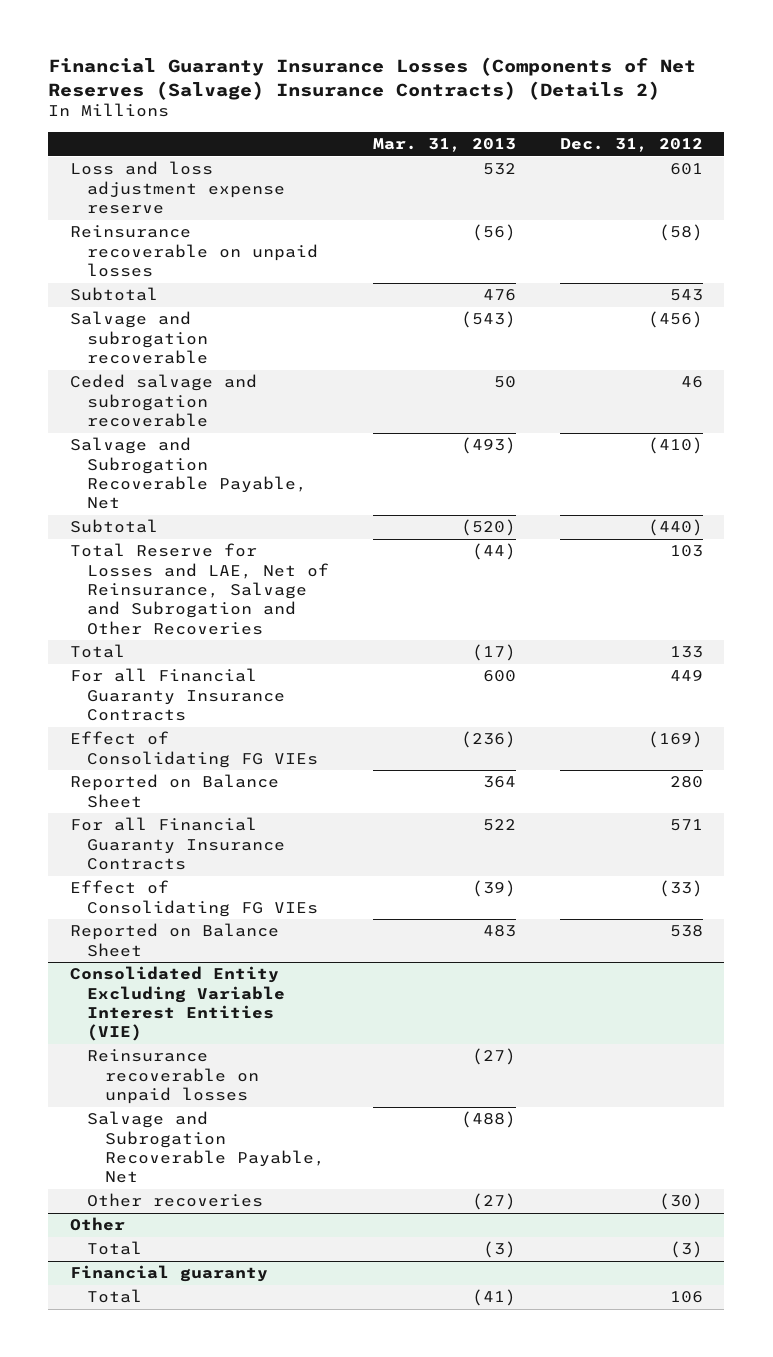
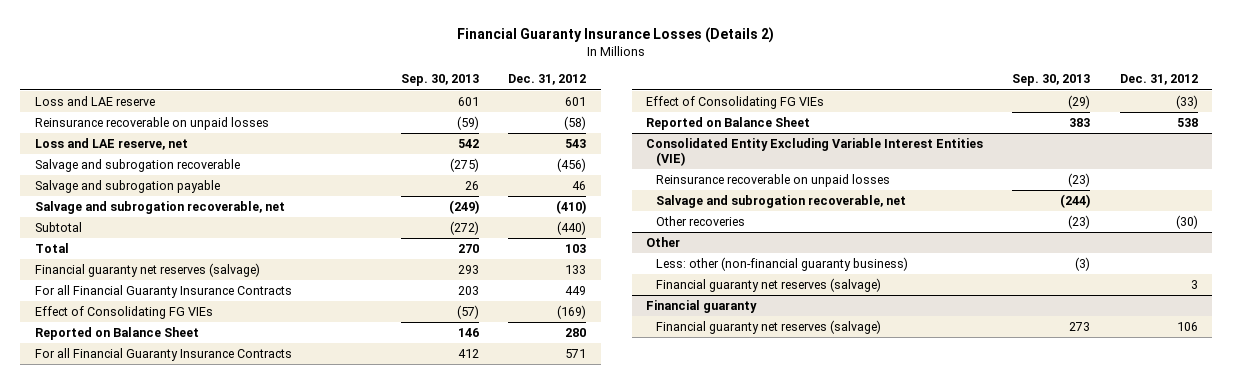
- Financial Guaranty Insurance Losses (Components of Net Reserves (Salvage) Insurance Contracts) (Details 2)
+ Financial Guaranty Insurance Losses (Details 2)
- | Mar. 31, 2013 | Dec. 31, 2012
+ | Sep. 30, 2013 | Dec. 31, 2012
- Loss and loss adjustment expense reserve | 532 | 601
+ Loss and LAE reserve | 601 | 601
- Subtotal | 476 | 543
+ Loss and LAE reserve, net | 542 | 543
- Ceded salvage and subrogation recoverable | 50 | 46
- Salvage and Subrogation Recoverable Payable, Net | (493) | (410)
+ Salvage and subrogation payable | 26 | 46
+ Salvage and subrogation recoverable, net | (249) | (410)
- Total Reserve for Losses and LAE, Net of Reinsurance, Salvage and Subrogation and Other Recoveries | (44) | 103
- Total | (17) | 133
+ Total | 270 | 103
+ Financial guaranty net reserves (salvage) | 293 | 133
@ Consolidated Entity Excluding Variable Interest Entities (VIE)
- Salvage and Subrogation Recoverable Payable, Net | (488) |
+ Salvage and subrogation recoverable, net | (244) |
@ Other
- Total | (3) | (3)
+ Less: other (non-financial guaranty business) | (3) |
+ Financial guaranty net reserves (salvage) | | 3
@ Financial guaranty
- Total | (41) | 106
+ Financial guaranty net reserves (salvage) | 273 | 106

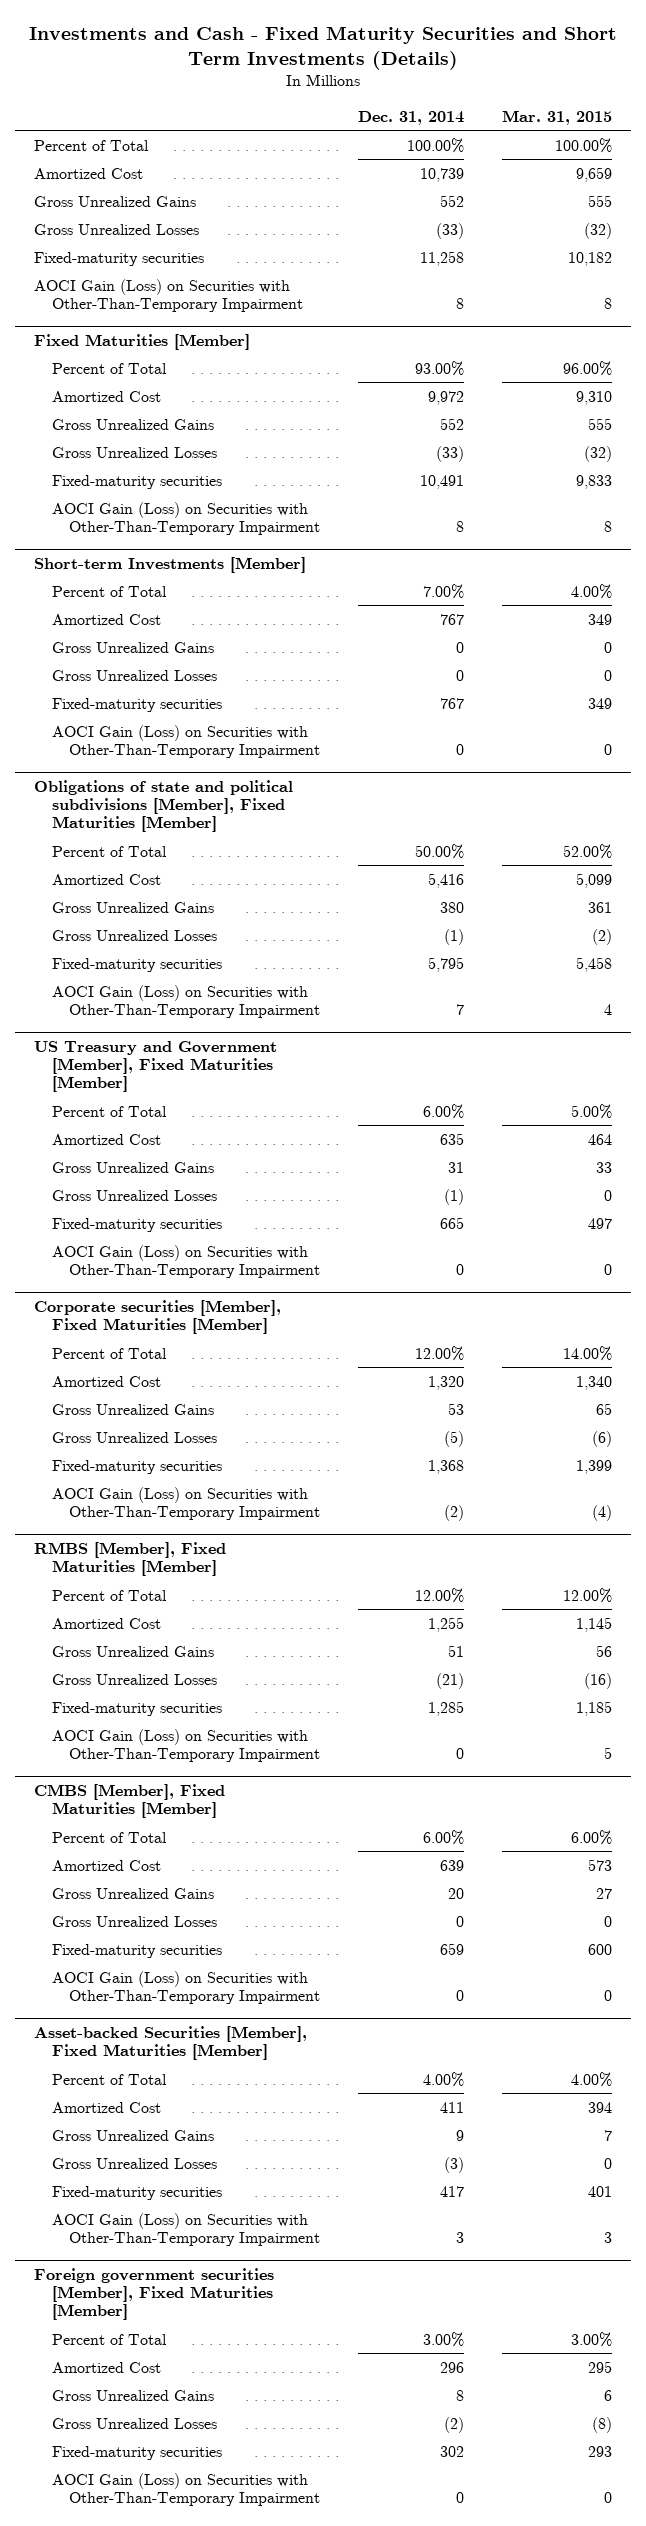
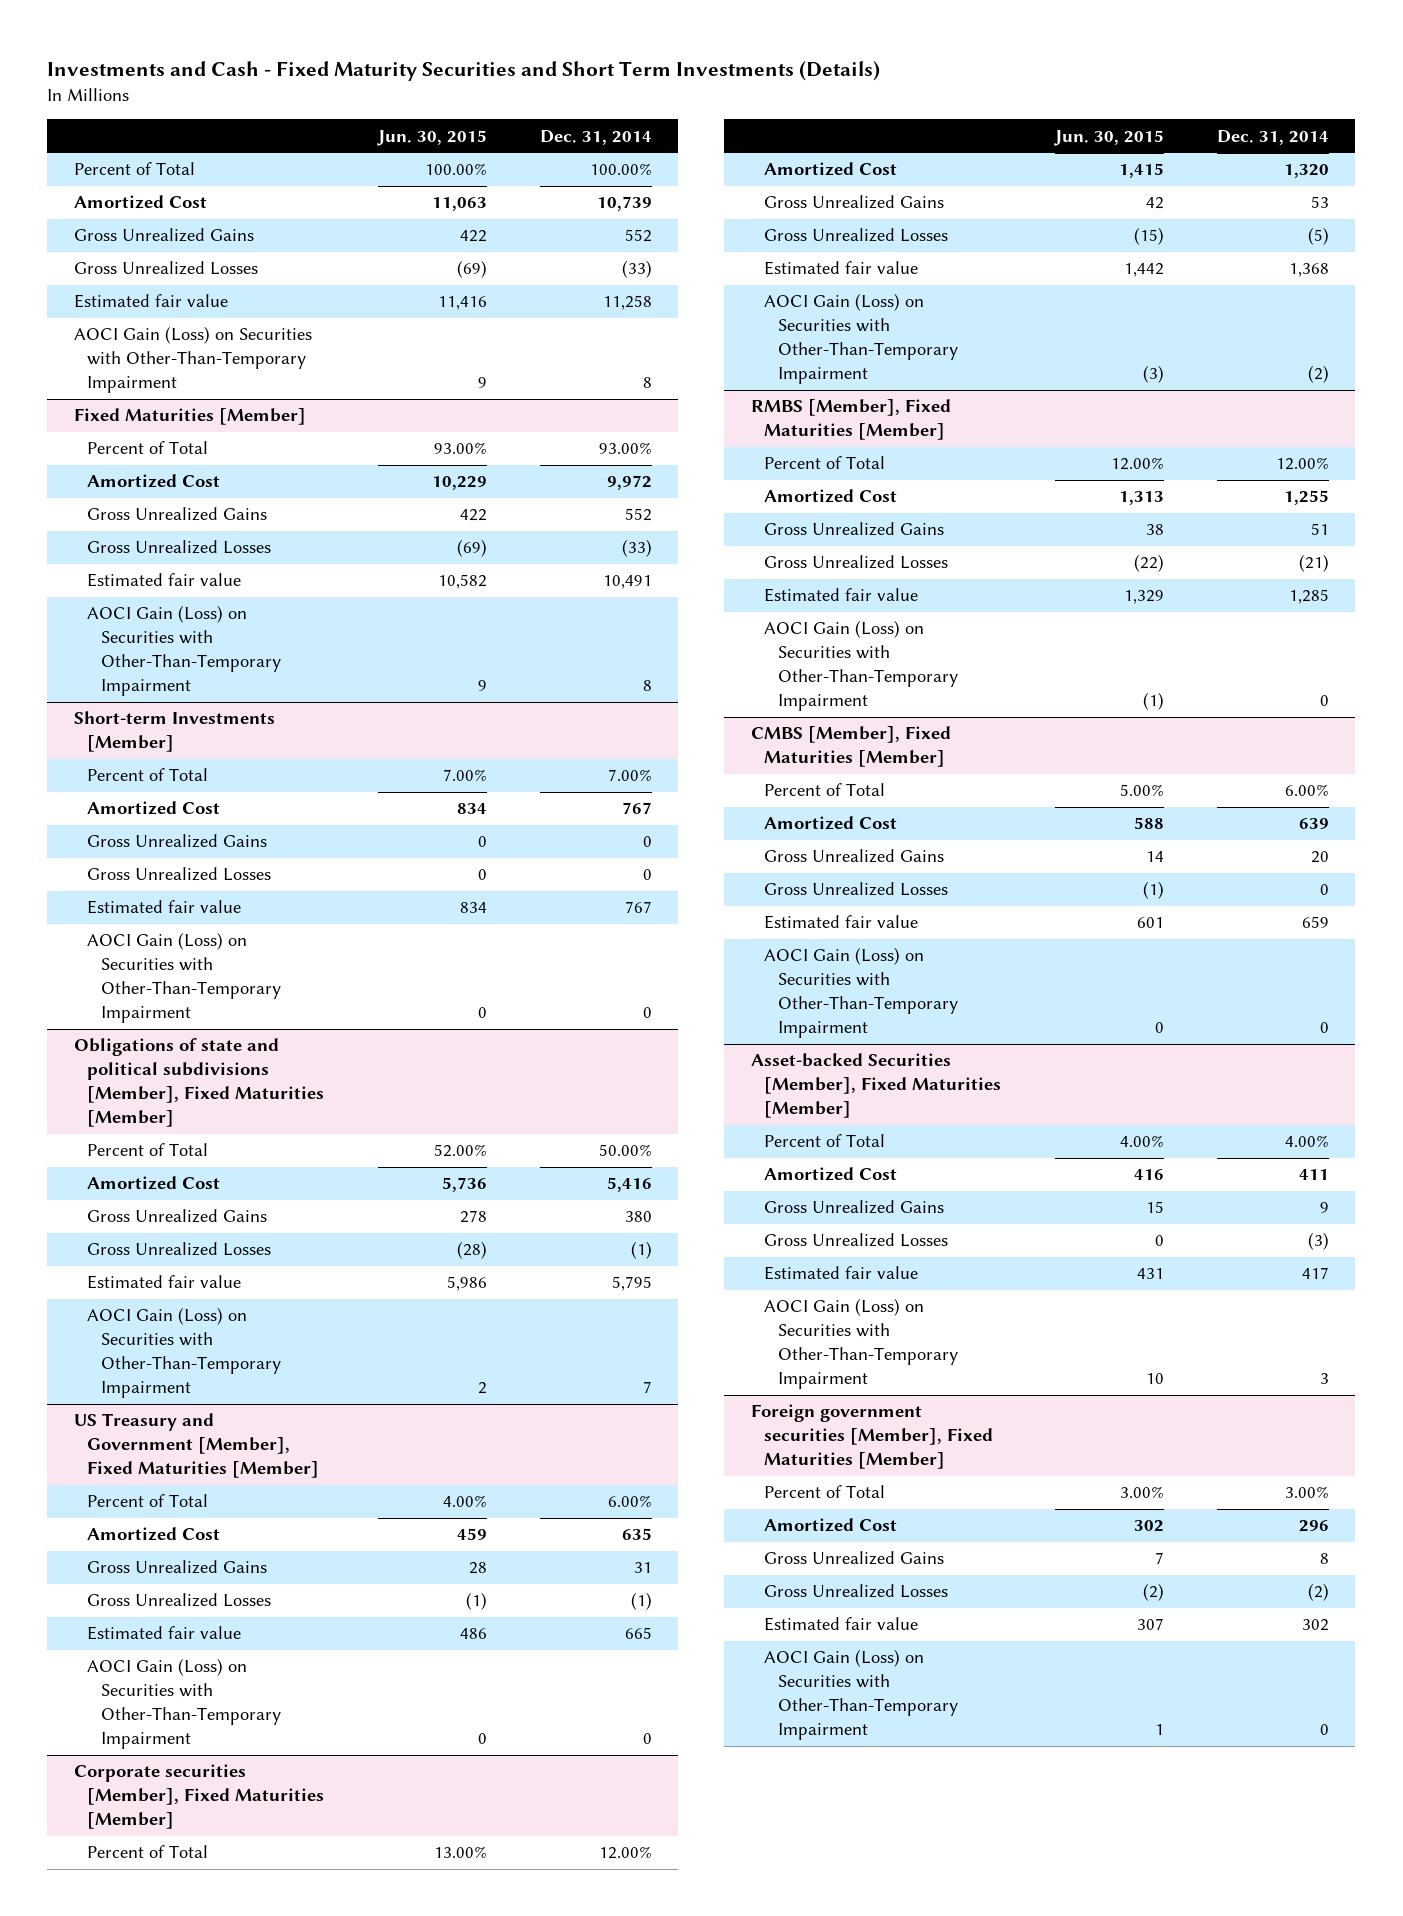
- | Dec. 31, 2014 | Mar. 31, 2015
+ | Jun. 30, 2015 | Dec. 31, 2014
- Fixed-maturity securities | 11,258 | 10,182
+ Estimated fair value | 11,416 | 11,258
@ Fixed Maturities [Member]
- Fixed-maturity securities | 10,491 | 9,833
+ Estimated fair value | 10,582 | 10,491
@ Short-term Investments [Member]
- Fixed-maturity securities | 767 | 349
+ Estimated fair value | 834 | 767
@ Obligations of state and political subdivisions [Member], Fixed Maturities [Member]
- Fixed-maturity securities | 5,795 | 5,458
+ Estimated fair value | 5,986 | 5,795
@ US Treasury and Government [Member], Fixed Maturities [Member]
- Fixed-maturity securities | 665 | 497
+ Estimated fair value | 486 | 665
@ Corporate securities [Member], Fixed Maturities [Member]
- Fixed-maturity securities | 1,368 | 1,399
+ Estimated fair value | 1,442 | 1,368
@ RMBS [Member], Fixed Maturities [Member]
- Fixed-maturity securities | 1,285 | 1,185
+ Estimated fair value | 1,329 | 1,285
@ CMBS [Member], Fixed Maturities [Member]
- Fixed-maturity securities | 659 | 600
+ Estimated fair value | 601 | 659
@ Asset-backed Securities [Member], Fixed Maturities [Member]
- Fixed-maturity securities | 417 | 401
+ Estimated fair value | 431 | 417
@ Foreign government securities [Member], Fixed Maturities [Member]
- Fixed-maturity securities | 302 | 293
+ Estimated fair value | 307 | 302

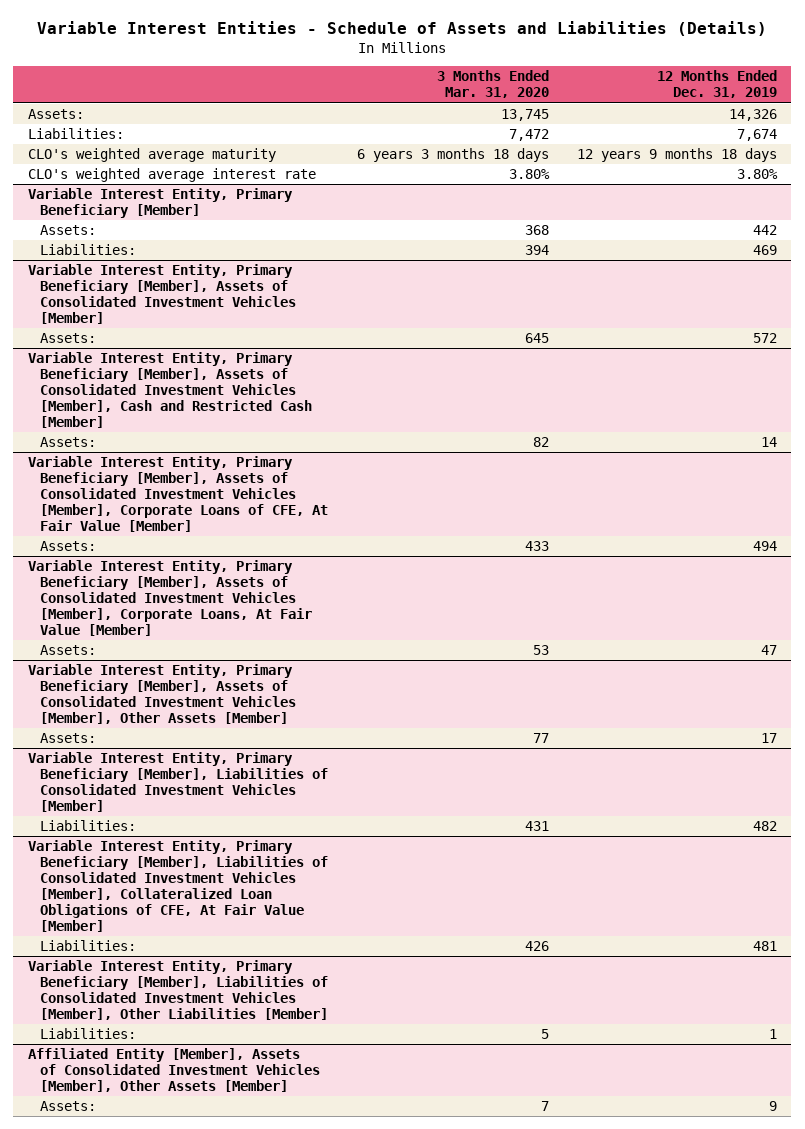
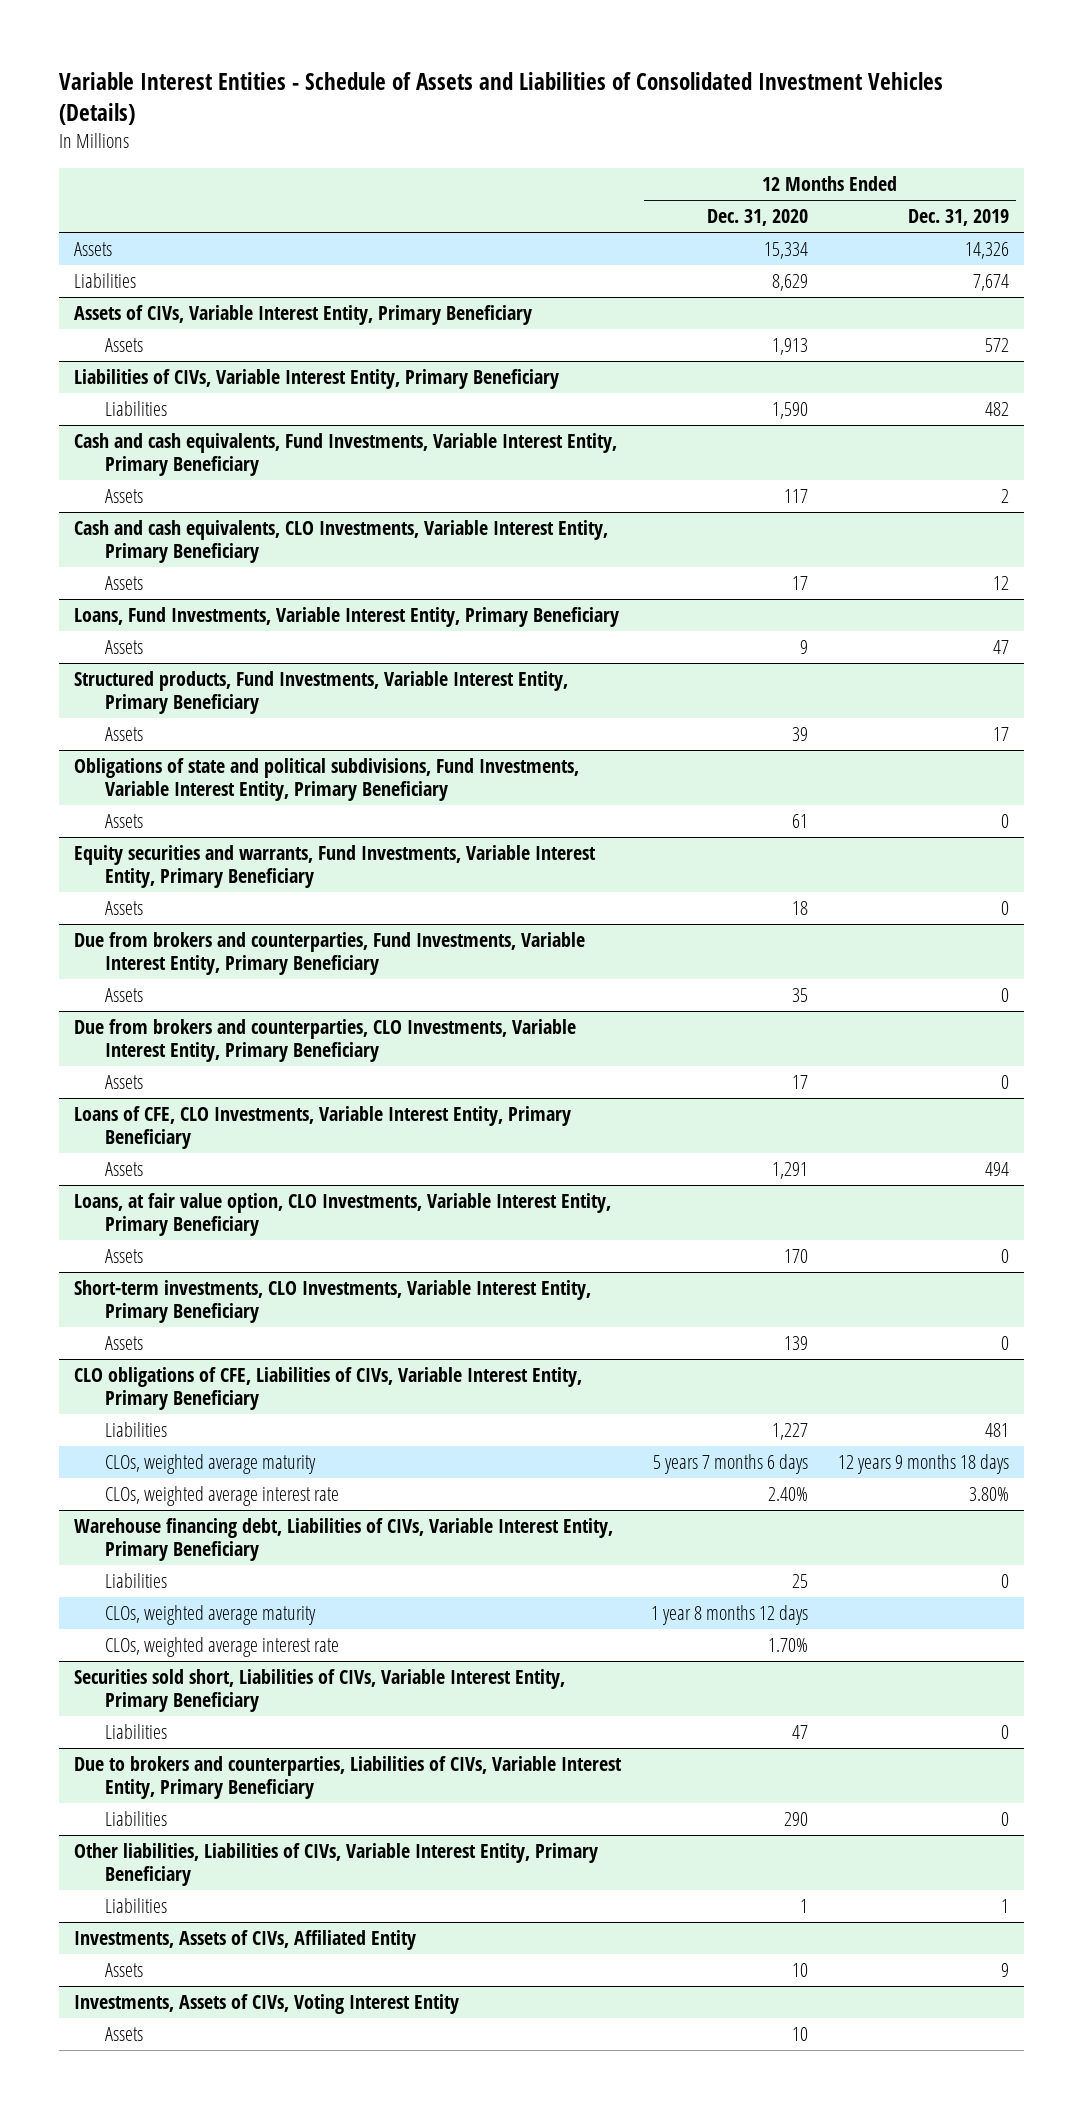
- Variable Interest Entities - Schedule of Assets and Liabilities (Details)
+ Variable Interest Entities - Schedule of Assets and Liabilities of Consolidated Investment Vehicles (Details)
- | 3 Months Ended Mar. 31, 2020 | 12 Months Ended Dec. 31, 2019
+ | 12 Months Ended Dec. 31, 2020 | 12 Months Ended Dec. 31, 2019
- Assets: | 13,745 | 14,326
- Liabilities: | 7,472 | 7,674
- CLO's weighted average maturity | 6 years 3 months 18 days | 12 years 9 months 18 days
- CLO's weighted average interest rate | 3.80% | 3.80%
- Variable Interest Entity, Primary Beneficiary [Member]
- Assets: | 368 | 442
- Liabilities: | 394 | 469
- Variable Interest Entity, Primary Beneficiary [Member], Assets of Consolidated Investment Vehicles [Member]
- Assets: | 645 | 572
- Variable Interest Entity, Primary Beneficiary [Member], Assets of Consolidated Investment Vehicles [Member], Cash and Restricted Cash [Member]
- Assets: | 82 | 14
- Variable Interest Entity, Primary Beneficiary [Member], Assets of Consolidated Investment Vehicles [Member], Corporate Loans of CFE, At Fair Value [Member]
- Assets: | 433 | 494
- Variable Interest Entity, Primary Beneficiary [Member], Assets of Consolidated Investment Vehicles [Member], Corporate Loans, At Fair Value [Member]
- Assets: | 53 | 47
- Variable Interest Entity, Primary Beneficiary [Member], Assets of Consolidated Investment Vehicles [Member], Other Assets [Member]
- Assets: | 77 | 17
- Variable Interest Entity, Primary Beneficiary [Member], Liabilities of Consolidated Investment Vehicles [Member]
- Liabilities: | 431 | 482
- Variable Interest Entity, Primary Beneficiary [Member], Liabilities of Consolidated Investment Vehicles [Member], Collateralized Loan Obligations of CFE, At Fair Value [Member]
- Liabilities: | 426 | 481
- Variable Interest Entity, Primary Beneficiary [Member], Liabilities of Consolidated Investment Vehicles [Member], Other Liabilities [Member]
- Liabilities: | 5 | 1
- Affiliated Entity [Member], Assets of Consolidated Investment Vehicles [Member], Other Assets [Member]
- Assets: | 7 | 9
+ Assets | 15,334 | 14,326
+ Liabilities | 8,629 | 7,674
+ Assets of CIVs, Variable Interest Entity, Primary Beneficiary
+ Assets | 1,913 | 572
+ Liabilities of CIVs, Variable Interest Entity, Primary Beneficiary
+ Liabilities | 1,590 | 482
+ Cash and cash equivalents, Fund Investments, Variable Interest Entity, Primary Beneficiary
+ Assets | 117 | 2
+ Cash and cash equivalents, CLO Investments, Variable Interest Entity, Primary Beneficiary
+ Assets | 17 | 12
+ Loans, Fund Investments, Variable Interest Entity, Primary Beneficiary
+ Assets | 9 | 47
+ Structured products, Fund Investments, Variable Interest Entity, Primary Beneficiary
+ Assets | 39 | 17
+ Obligations of state and political subdivisions, Fund Investments, Variable Interest Entity, Primary Beneficiary
+ Assets | 61 | 0
+ Equity securities and warrants, Fund Investments, Variable Interest Entity, Primary Beneficiary
+ Assets | 18 | 0
+ Due from brokers and counterparties, Fund Investments, Variable Interest Entity, Primary Beneficiary
+ Assets | 35 | 0
+ Due from brokers and counterparties, CLO Investments, Variable Interest Entity, Primary Beneficiary
+ Assets | 17 | 0
+ Loans of CFE, CLO Investments, Variable Interest Entity, Primary Beneficiary
+ Assets | 1,291 | 494
+ Loans, at fair value option, CLO Investments, Variable Interest Entity, Primary Beneficiary
+ Assets | 170 | 0
+ Short-term investments, CLO Investments, Variable Interest Entity, Primary Beneficiary
+ Assets | 139 | 0
+ CLO obligations of CFE, Liabilities of CIVs, Variable Interest Entity, Primary Beneficiary
+ Liabilities | 1,227 | 481
+ CLOs, weighted average maturity | 5 years 7 months 6 days | 12 years 9 months 18 days
+ CLOs, weighted average interest rate | 2.40% | 3.80%
+ Warehouse financing debt, Liabilities of CIVs, Variable Interest Entity, Primary Beneficiary
+ Liabilities | 25 | 0
+ CLOs, weighted average maturity | 1 year 8 months 12 days |
+ CLOs, weighted average interest rate | 1.70% |
+ Securities sold short, Liabilities of CIVs, Variable Interest Entity, Primary Beneficiary
+ Liabilities | 47 | 0
+ Due to brokers and counterparties, Liabilities of CIVs, Variable Interest Entity, Primary Beneficiary
+ Liabilities | 290 | 0
+ Other liabilities, Liabilities of CIVs, Variable Interest Entity, Primary Beneficiary
+ Liabilities | 1 | 1
+ Investments, Assets of CIVs, Affiliated Entity
+ Assets | 10 | 9
+ Investments, Assets of CIVs, Voting Interest Entity
+ Assets | 10 |

